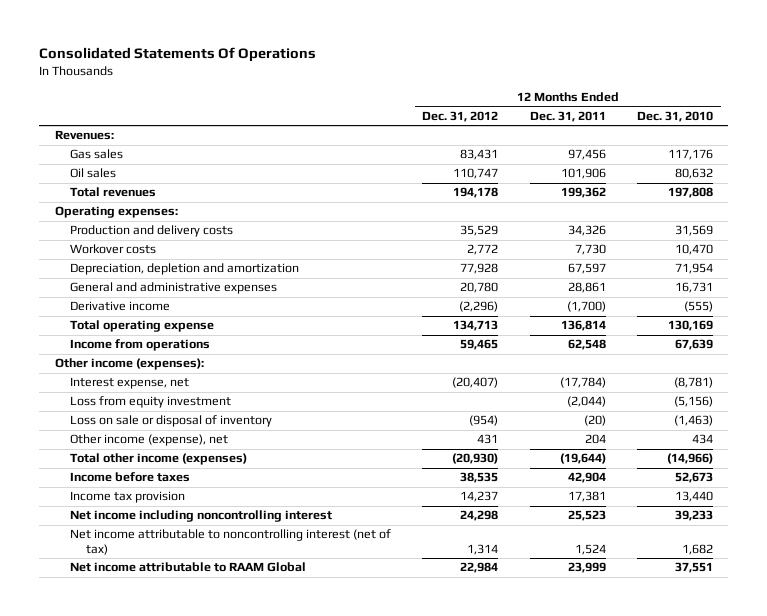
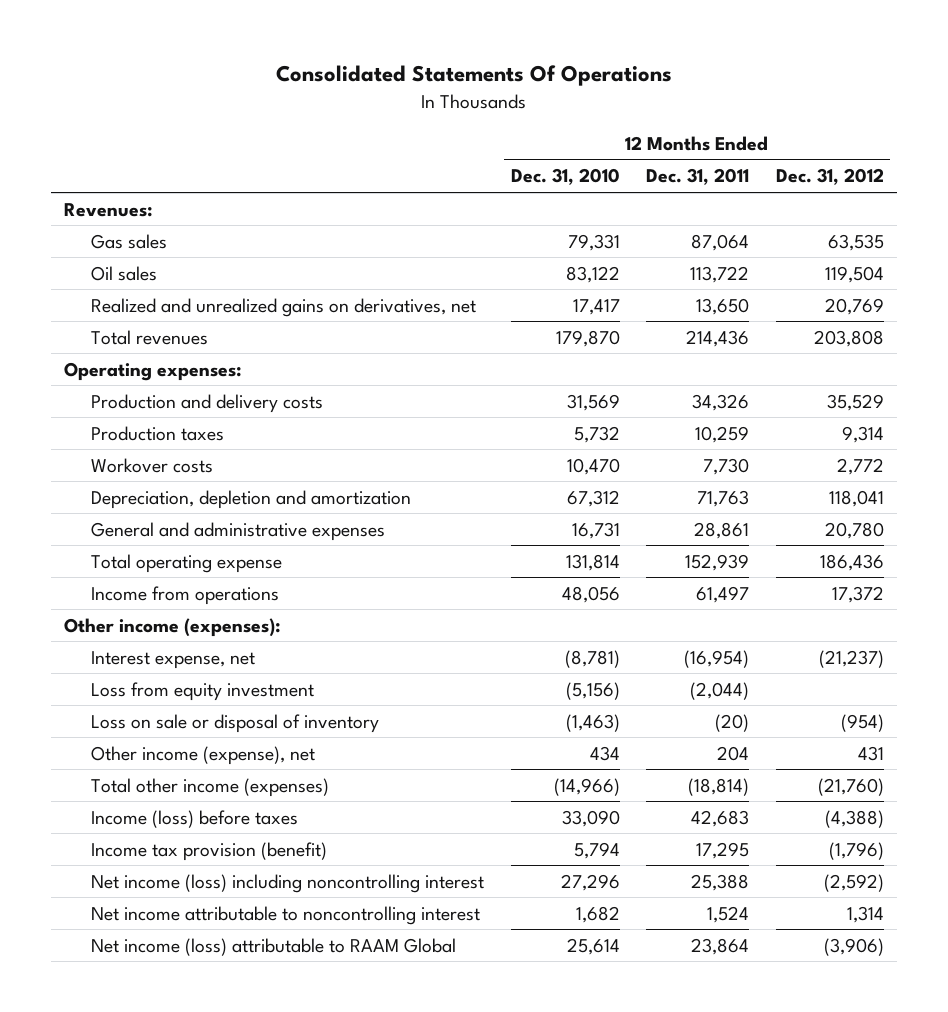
- | 12 Months Ended Dec. 31, 2012 | 12 Months Ended Dec. 31, 2011 | 12 Months Ended Dec. 31, 2010
+ | 12 Months Ended Dec. 31, 2010 | 12 Months Ended Dec. 31, 2011 | 12 Months Ended Dec. 31, 2012
- Gas sales | 83,431 | 97,456 | 117,176
- Oil sales | 110,747 | 101,906 | 80,632
- Total revenues | 194,178 | 199,362 | 197,808
+ Gas sales | 79,331 | 87,064 | 63,535
+ Oil sales | 83,122 | 113,722 | 119,504
+ Realized and unrealized gains on derivatives, net | 17,417 | 13,650 | 20,769
+ Total revenues | 179,870 | 214,436 | 203,808
+ Production taxes | 5,732 | 10,259 | 9,314
- Depreciation, depletion and amortization | 77,928 | 67,597 | 71,954
+ Depreciation, depletion and amortization | 67,312 | 71,763 | 118,041
- Derivative income | (2,296) | (1,700) | (555)
- Total operating expense | 134,713 | 136,814 | 130,169
- Income from operations | 59,465 | 62,548 | 67,639
+ Total operating expense | 131,814 | 152,939 | 186,436
+ Income from operations | 48,056 | 61,497 | 17,372
- Interest expense, net | (20,407) | (17,784) | (8,781)
+ Interest expense, net | (8,781) | (16,954) | (21,237)
- Total other income (expenses) | (20,930) | (19,644) | (14,966)
- Income before taxes | 38,535 | 42,904 | 52,673
- Income tax provision | 14,237 | 17,381 | 13,440
- Net income including noncontrolling interest | 24,298 | 25,523 | 39,233
- Net income attributable to noncontrolling interest (net of tax) | 1,314 | 1,524 | 1,682
- Net income attributable to RAAM Global | 22,984 | 23,999 | 37,551
+ Total other income (expenses) | (14,966) | (18,814) | (21,760)
+ Income (loss) before taxes | 33,090 | 42,683 | (4,388)
+ Income tax provision (benefit) | 5,794 | 17,295 | (1,796)
+ Net income (loss) including noncontrolling interest | 27,296 | 25,388 | (2,592)
+ Net income attributable to noncontrolling interest | 1,682 | 1,524 | 1,314
+ Net income (loss) attributable to RAAM Global | 25,614 | 23,864 | (3,906)

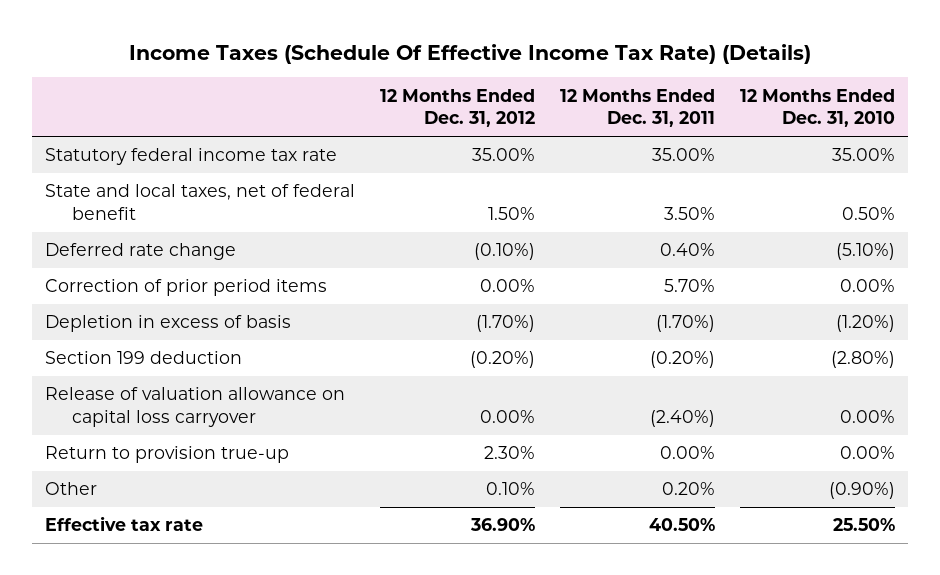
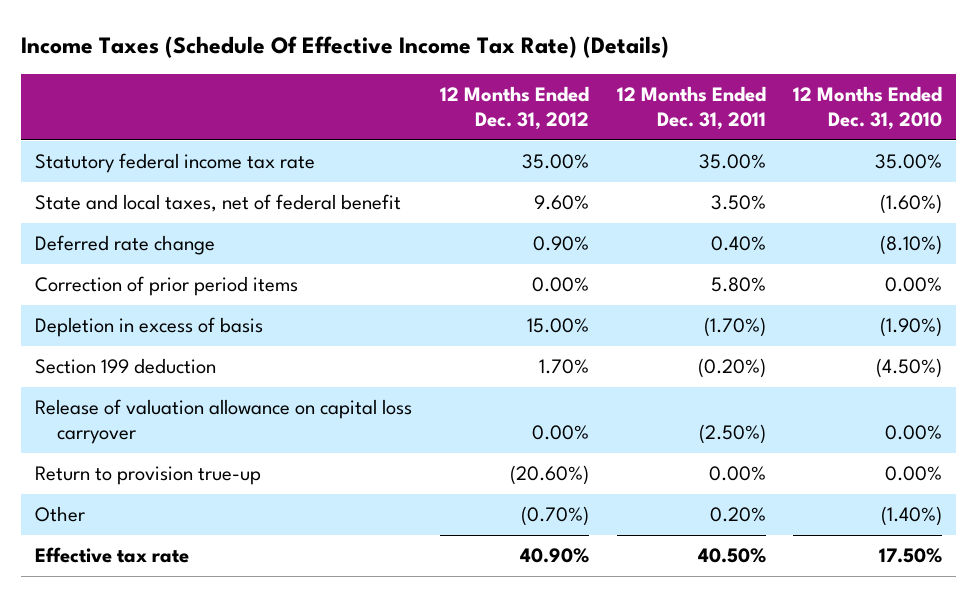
- State and local taxes, net of federal benefit | 1.50% | 3.50% | 0.50%
- Deferred rate change | (0.10%) | 0.40% | (5.10%)
- Correction of prior period items | 0.00% | 5.70% | 0.00%
- Depletion in excess of basis | (1.70%) | (1.70%) | (1.20%)
- Section 199 deduction | (0.20%) | (0.20%) | (2.80%)
- Release of valuation allowance on capital loss carryover | 0.00% | (2.40%) | 0.00%
- Return to provision true-up | 2.30% | 0.00% | 0.00%
- Other | 0.10% | 0.20% | (0.90%)
- Effective tax rate | 36.90% | 40.50% | 25.50%
+ State and local taxes, net of federal benefit | 9.60% | 3.50% | (1.60%)
+ Deferred rate change | 0.90% | 0.40% | (8.10%)
+ Correction of prior period items | 0.00% | 5.80% | 0.00%
+ Depletion in excess of basis | 15.00% | (1.70%) | (1.90%)
+ Section 199 deduction | 1.70% | (0.20%) | (4.50%)
+ Release of valuation allowance on capital loss carryover | 0.00% | (2.50%) | 0.00%
+ Return to provision true-up | (20.60%) | 0.00% | 0.00%
+ Other | (0.70%) | 0.20% | (1.40%)
+ Effective tax rate | 40.90% | 40.50% | 17.50%

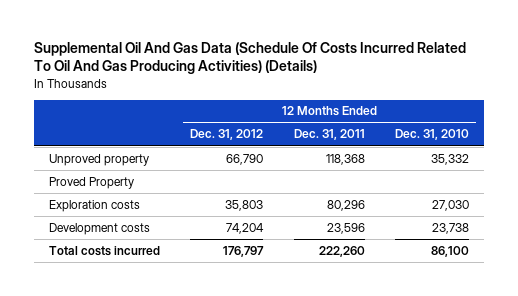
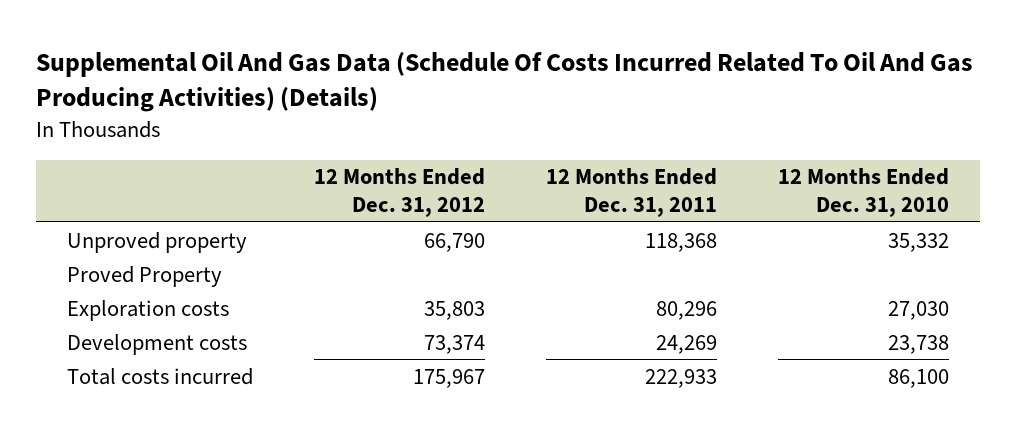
- Development costs | 74,204 | 23,596 | 23,738
- Total costs incurred | 176,797 | 222,260 | 86,100
+ Development costs | 73,374 | 24,269 | 23,738
+ Total costs incurred | 175,967 | 222,933 | 86,100

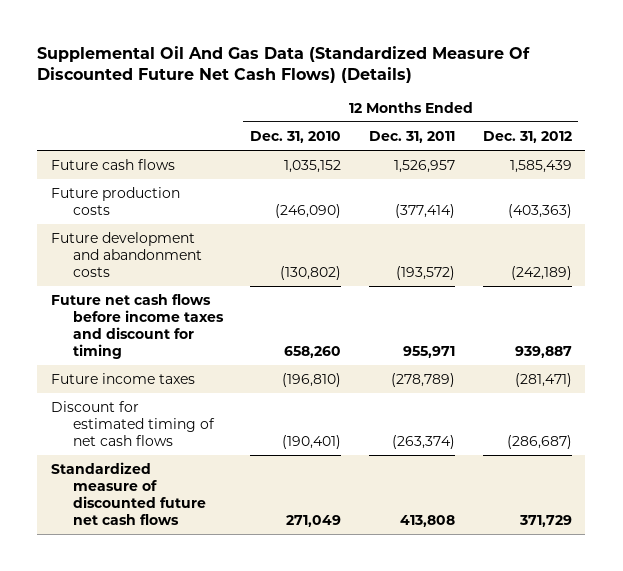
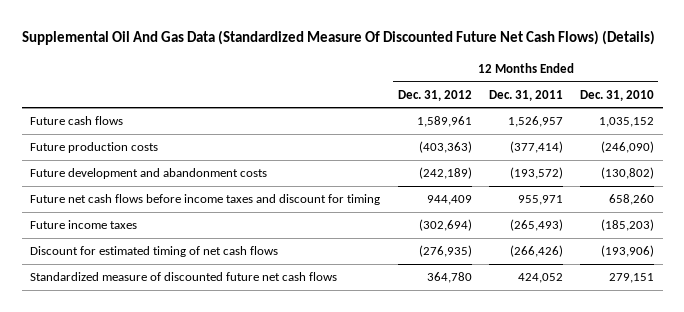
- | 12 Months Ended Dec. 31, 2010 | 12 Months Ended Dec. 31, 2011 | 12 Months Ended Dec. 31, 2012
+ | 12 Months Ended Dec. 31, 2012 | 12 Months Ended Dec. 31, 2011 | 12 Months Ended Dec. 31, 2010
- Future cash flows | 1,035,152 | 1,526,957 | 1,585,439
+ Future cash flows | 1,589,961 | 1,526,957 | 1,035,152
- Future net cash flows before income taxes and discount for timing | 658,260 | 955,971 | 939,887
- Future income taxes | (196,810) | (278,789) | (281,471)
- Discount for estimated timing of net cash flows | (190,401) | (263,374) | (286,687)
- Standardized measure of discounted future net cash flows | 271,049 | 413,808 | 371,729
+ Future net cash flows before income taxes and discount for timing | 944,409 | 955,971 | 658,260
+ Future income taxes | (302,694) | (265,493) | (185,203)
+ Discount for estimated timing of net cash flows | (276,935) | (266,426) | (193,906)
+ Standardized measure of discounted future net cash flows | 364,780 | 424,052 | 279,151

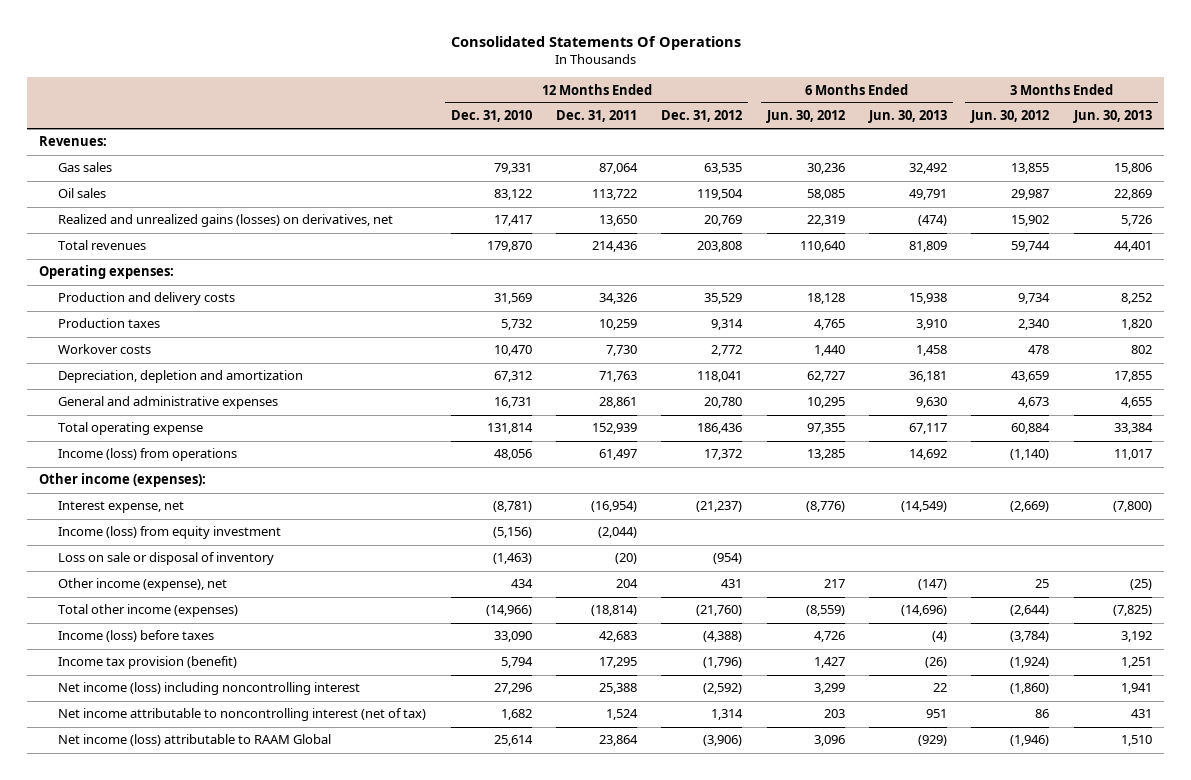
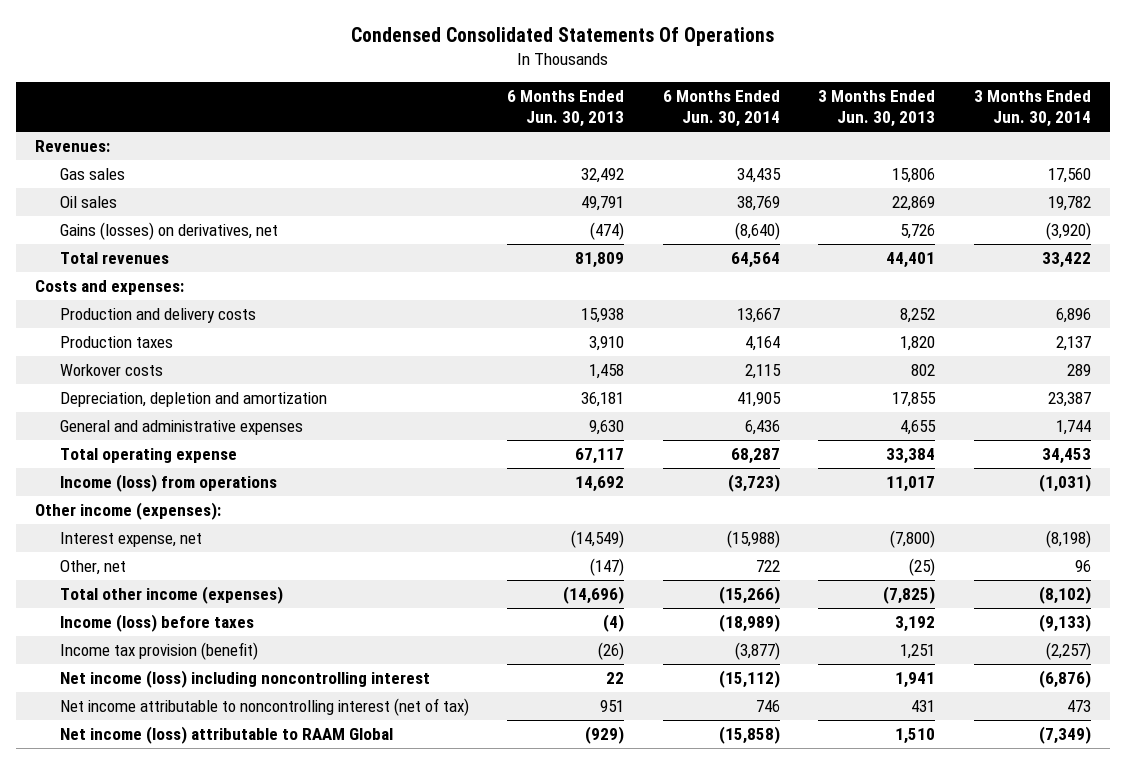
- Consolidated Statements Of Operations
+ Condensed Consolidated Statements Of Operations
- | 12 Months Ended Dec. 31, 2010 | 12 Months Ended Dec. 31, 2011 | 12 Months Ended Dec. 31, 2012 | 6 Months Ended Jun. 30, 2012 | 6 Months Ended Jun. 30, 2013 | 3 Months Ended Jun. 30, 2012 | 3 Months Ended Jun. 30, 2013
+ | 6 Months Ended Jun. 30, 2013 | 6 Months Ended Jun. 30, 2014 | 3 Months Ended Jun. 30, 2013 | 3 Months Ended Jun. 30, 2014
- Realized and unrealized gains (losses) on derivatives, net | 17,417 | 13,650 | 20,769 | 22,319 | (474) | 15,902 | 5,726
+ Gains (losses) on derivatives, net | (474) | (8,640) | 5,726 | (3,920)
- Operating expenses:
+ Costs and expenses:
- Income (loss) from equity investment | (5,156) | (2,044) | | | | |
- Loss on sale or disposal of inventory | (1,463) | (20) | (954) | | | |
- Other income (expense), net | 434 | 204 | 431 | 217 | (147) | 25 | (25)
+ Other, net | (147) | 722 | (25) | 96

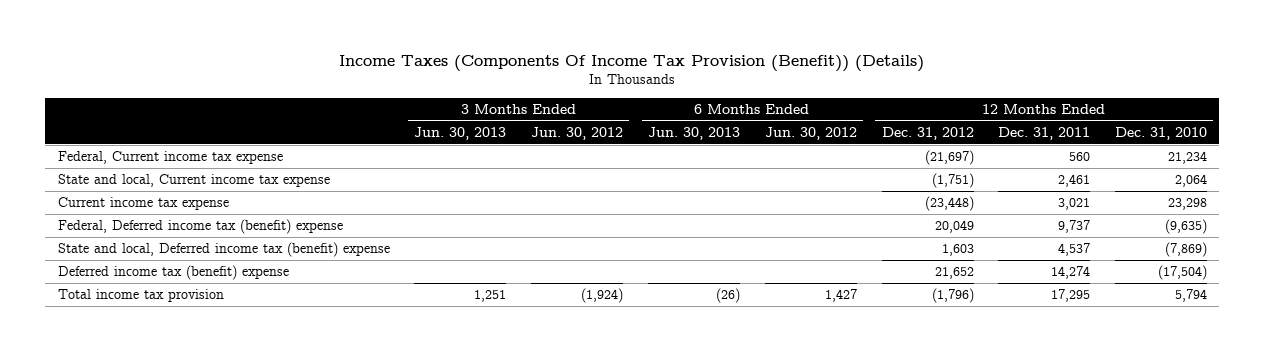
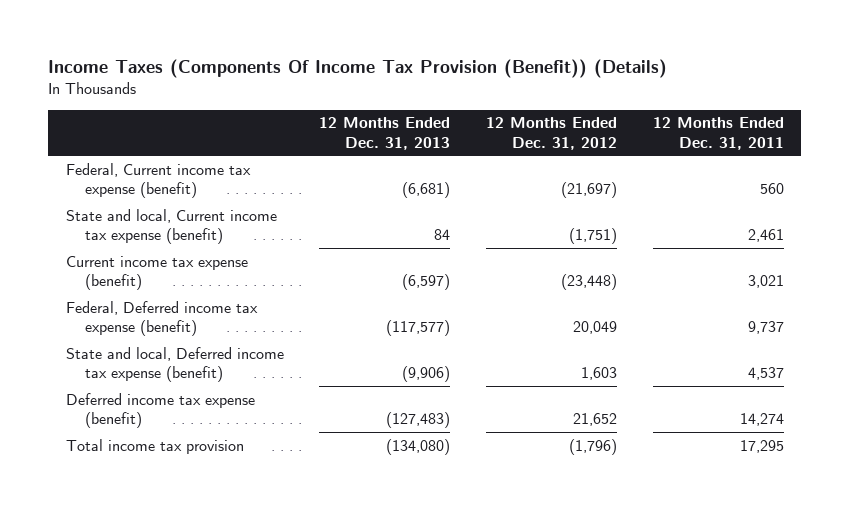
- | 3 Months Ended Jun. 30, 2013 | 3 Months Ended Jun. 30, 2012 | 6 Months Ended Jun. 30, 2013 | 6 Months Ended Jun. 30, 2012 | 12 Months Ended Dec. 31, 2012 | 12 Months Ended Dec. 31, 2011 | 12 Months Ended Dec. 31, 2010
+ | 12 Months Ended Dec. 31, 2013 | 12 Months Ended Dec. 31, 2012 | 12 Months Ended Dec. 31, 2011
- Federal, Current income tax expense | | | | | (21,697) | 560 | 21,234
- State and local, Current income tax expense | | | | | (1,751) | 2,461 | 2,064
- Current income tax expense | | | | | (23,448) | 3,021 | 23,298
- Federal, Deferred income tax (benefit) expense | | | | | 20,049 | 9,737 | (9,635)
- State and local, Deferred income tax (benefit) expense | | | | | 1,603 | 4,537 | (7,869)
- Deferred income tax (benefit) expense | | | | | 21,652 | 14,274 | (17,504)
+ Federal, Current income tax expense (benefit) | (6,681) | (21,697) | 560
+ State and local, Current income tax expense (benefit) | 84 | (1,751) | 2,461
+ Current income tax expense (benefit) | (6,597) | (23,448) | 3,021
+ Federal, Deferred income tax expense (benefit) | (117,577) | 20,049 | 9,737
+ State and local, Deferred income tax expense (benefit) | (9,906) | 1,603 | 4,537
+ Deferred income tax expense (benefit) | (127,483) | 21,652 | 14,274

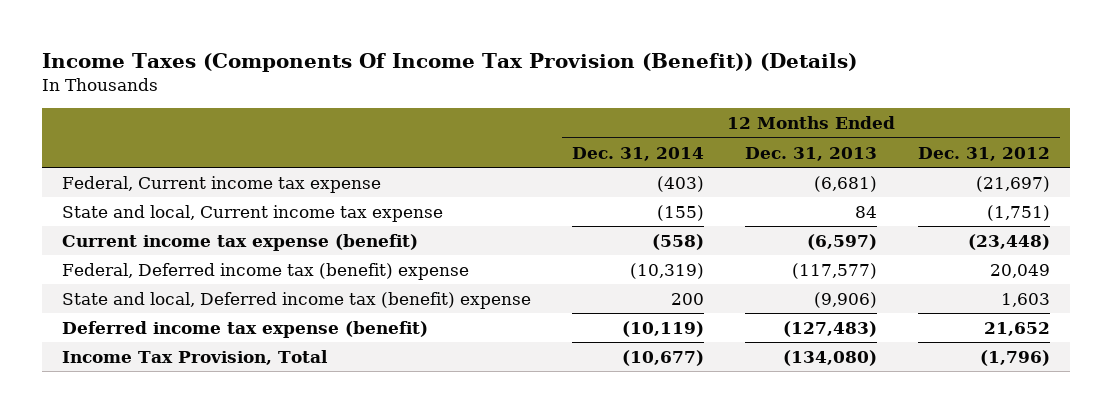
- | 12 Months Ended Dec. 31, 2013 | 12 Months Ended Dec. 31, 2012 | 12 Months Ended Dec. 31, 2011
+ | 12 Months Ended Dec. 31, 2014 | 12 Months Ended Dec. 31, 2013 | 12 Months Ended Dec. 31, 2012
- Federal, Current income tax expense (benefit) | (6,681) | (21,697) | 560
- State and local, Current income tax expense (benefit) | 84 | (1,751) | 2,461
+ Federal, Current income tax expense | (403) | (6,681) | (21,697)
+ State and local, Current income tax expense | (155) | 84 | (1,751)
- Federal, Deferred income tax expense (benefit) | (117,577) | 20,049 | 9,737
- State and local, Deferred income tax expense (benefit) | (9,906) | 1,603 | 4,537
+ Federal, Deferred income tax (benefit) expense | (10,319) | (117,577) | 20,049
+ State and local, Deferred income tax (benefit) expense | 200 | (9,906) | 1,603
- Total income tax provision | (134,080) | (1,796) | 17,295
+ Income Tax Provision, Total | (10,677) | (134,080) | (1,796)

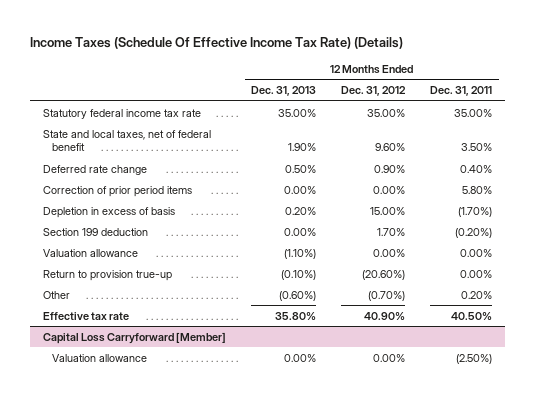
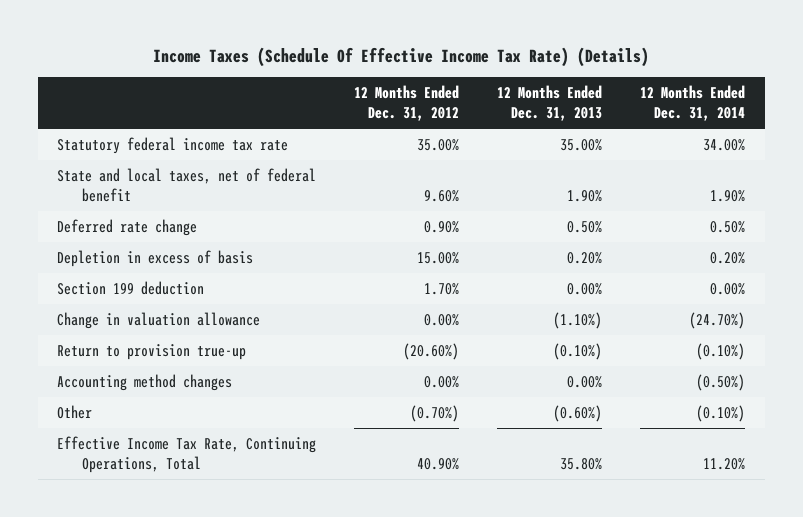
- | 12 Months Ended Dec. 31, 2013 | 12 Months Ended Dec. 31, 2012 | 12 Months Ended Dec. 31, 2011
+ | 12 Months Ended Dec. 31, 2012 | 12 Months Ended Dec. 31, 2013 | 12 Months Ended Dec. 31, 2014
- Correction of prior period items | 0.00% | 0.00% | 5.80%
- Valuation allowance | (1.10%) | 0.00% | 0.00%
+ Change in valuation allowance | 0.00% | (1.10%) | (24.70%)
+ Accounting method changes | 0.00% | 0.00% | (0.50%)
- Effective tax rate | 35.80% | 40.90% | 40.50%
- Capital Loss Carryforward [Member]
- Valuation allowance | 0.00% | 0.00% | (2.50%)
+ Effective Income Tax Rate, Continuing Operations, Total | 40.90% | 35.80% | 11.20%

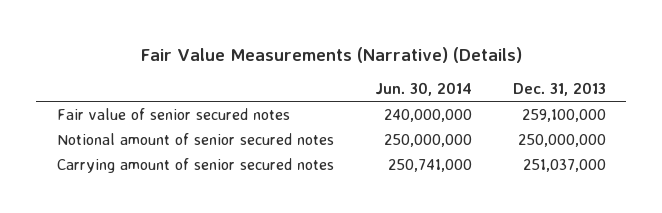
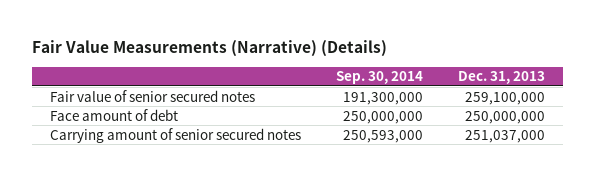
- | Jun. 30, 2014 | Dec. 31, 2013
+ | Sep. 30, 2014 | Dec. 31, 2013
- Notional amount of senior secured notes | 250,000,000 | 250,000,000
+ Face amount of debt | 250,000,000 | 250,000,000

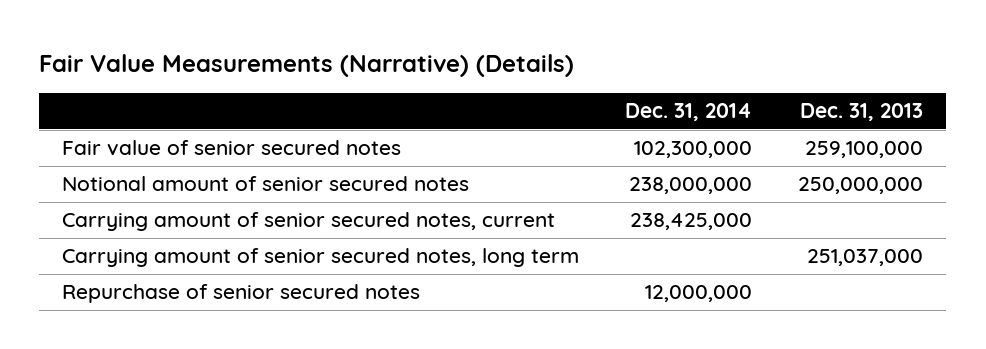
- | Sep. 30, 2014 | Dec. 31, 2013
+ | Dec. 31, 2014 | Dec. 31, 2013
- Face amount of debt | 250,000,000 | 250,000,000
- Carrying amount of senior secured notes | 250,593,000 | 251,037,000
+ Notional amount of senior secured notes | 238,000,000 | 250,000,000
+ Carrying amount of senior secured notes, current | 238,425,000 |
+ Carrying amount of senior secured notes, long term | | 251,037,000
+ Repurchase of senior secured notes | 12,000,000 |

